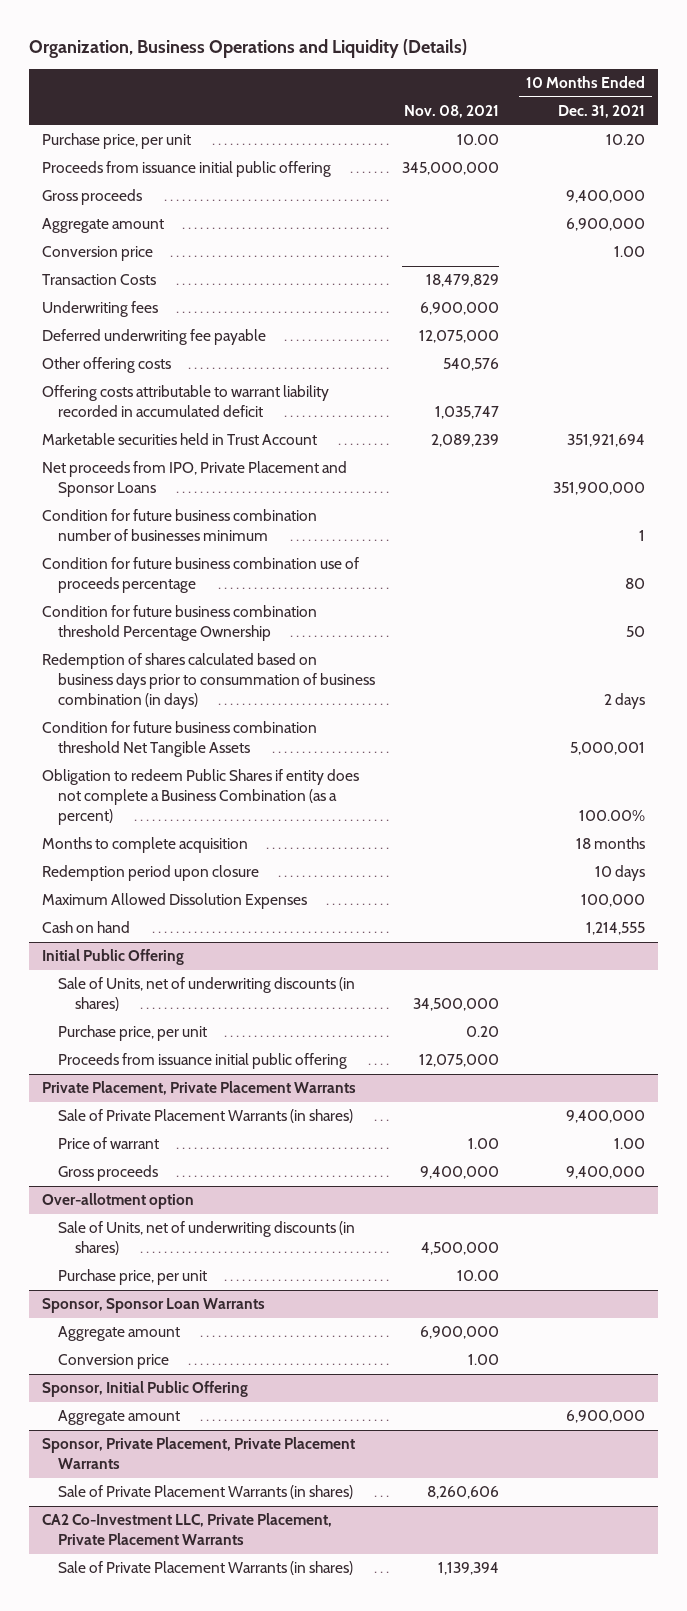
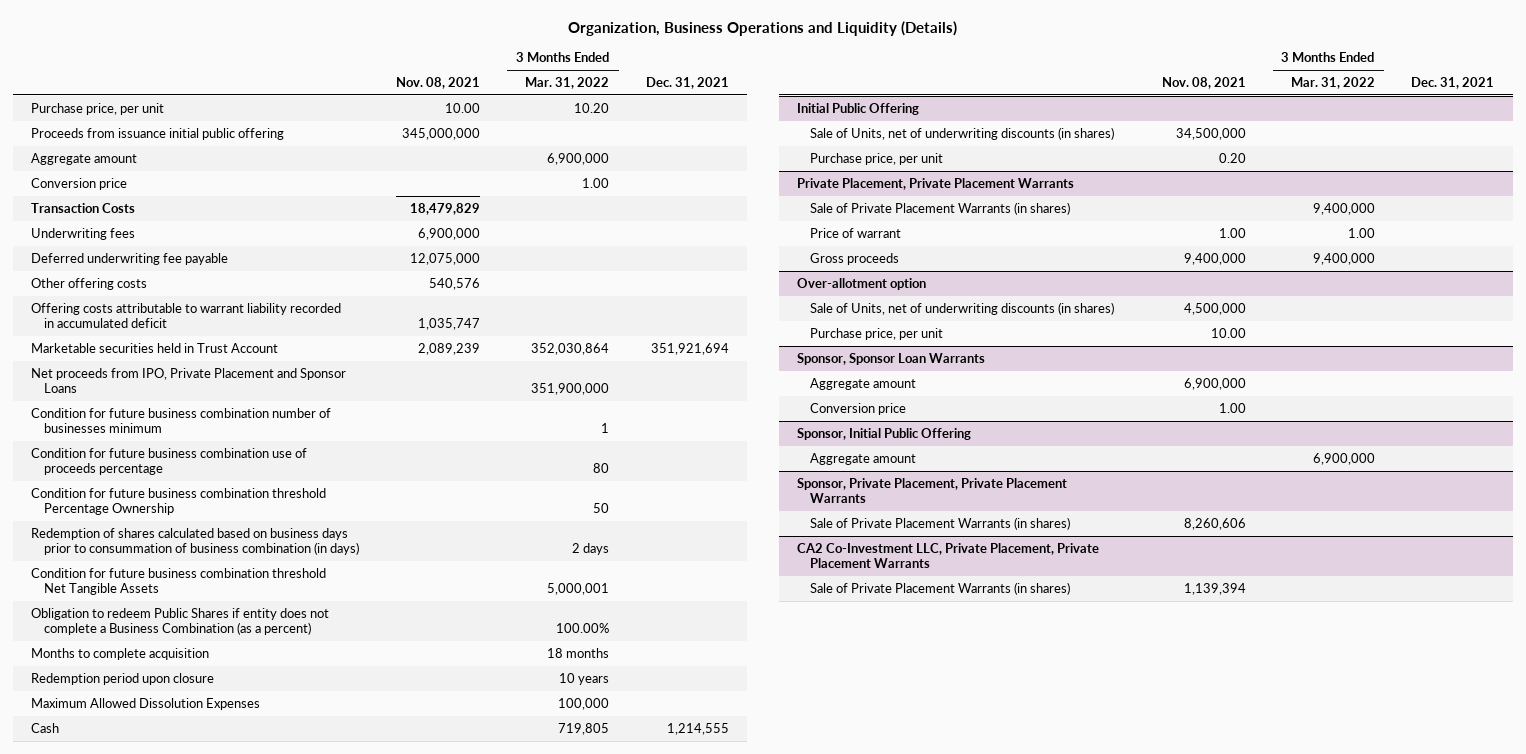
- | Nov. 08, 2021 | 10 Months Ended Dec. 31, 2021
+ | Nov. 08, 2021 | 3 Months Ended Mar. 31, 2022 | Dec. 31, 2021
- Gross proceeds | | 9,400,000
- Cash on hand | | 1,214,555
+ Cash | | 719,805 | 1,214,555
@ Initial Public Offering
- Proceeds from issuance initial public offering | 12,075,000 |

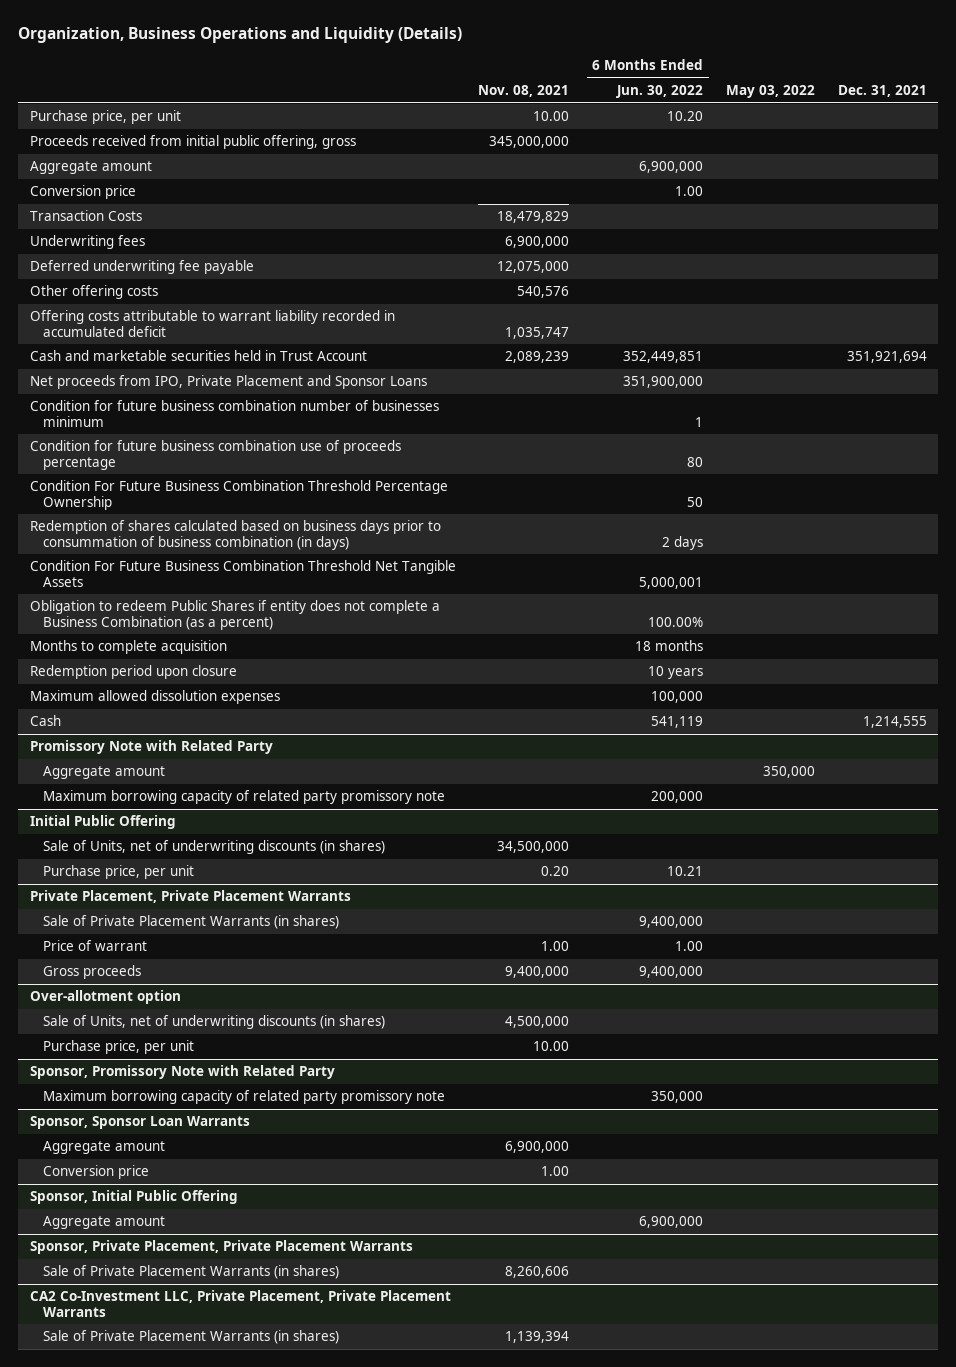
- | Nov. 08, 2021 | 3 Months Ended Mar. 31, 2022 | Dec. 31, 2021
+ | Nov. 08, 2021 | 6 Months Ended Jun. 30, 2022 | May 03, 2022 | Dec. 31, 2021
- Proceeds from issuance initial public offering | 345,000,000 | |
+ Proceeds received from initial public offering, gross | 345,000,000 | | |
- Marketable securities held in Trust Account | 2,089,239 | 352,030,864 | 351,921,694
+ Cash and marketable securities held in Trust Account | 2,089,239 | 352,449,851 | | 351,921,694
- Condition for future business combination threshold Percentage Ownership | | 50 |
+ Condition For Future Business Combination Threshold Percentage Ownership | | 50 | |
- Condition for future business combination threshold Net Tangible Assets | | 5,000,001 |
+ Condition For Future Business Combination Threshold Net Tangible Assets | | 5,000,001 | |
- Maximum Allowed Dissolution Expenses | | 100,000 |
+ Maximum allowed dissolution expenses | | 100,000 | |
+ Promissory Note with Related Party
+ Aggregate amount | | | 350,000 |
+ Maximum borrowing capacity of related party promissory note | | 200,000 | |
+ Sponsor, Promissory Note with Related Party
+ Maximum borrowing capacity of related party promissory note | | 350,000 | |

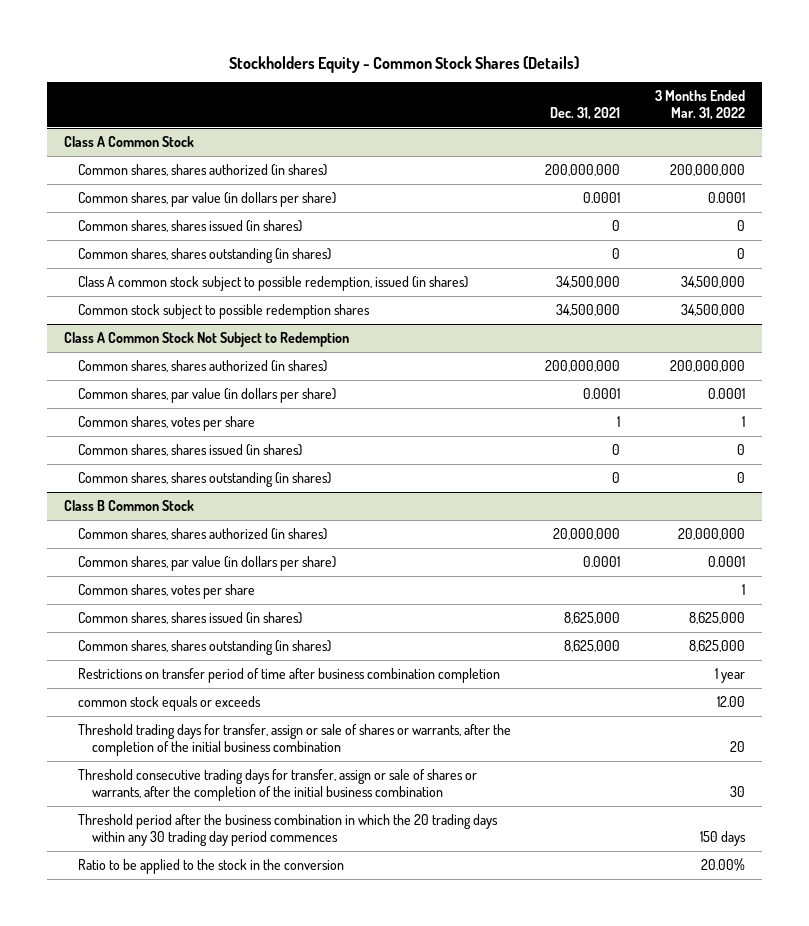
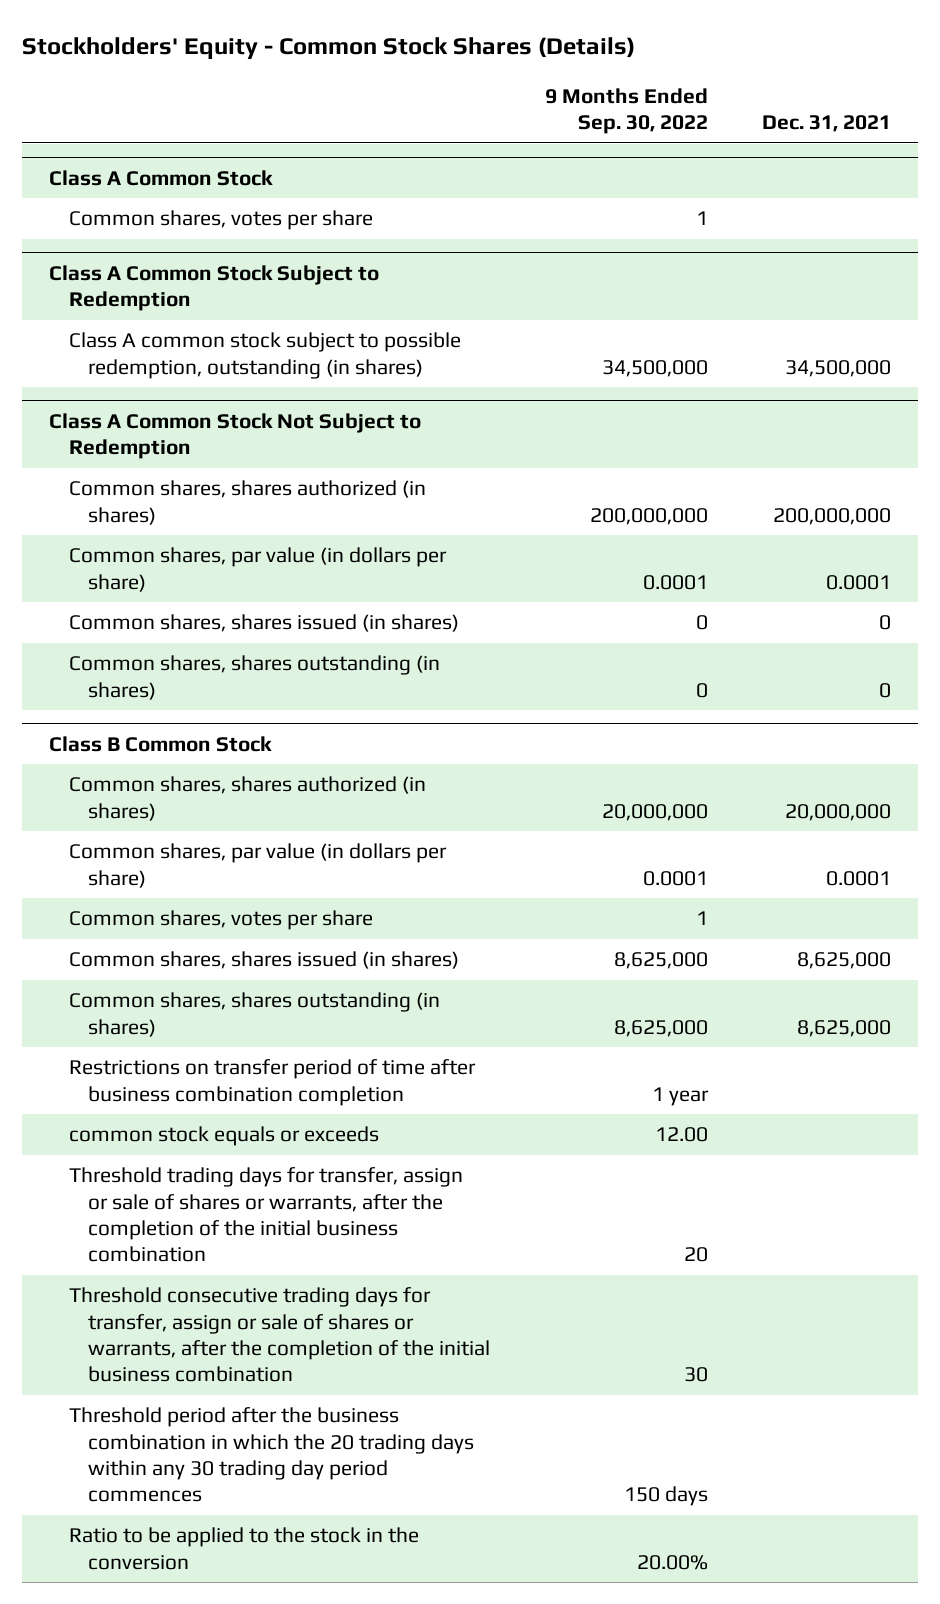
- Stockholders Equity - Common Stock Shares (Details)
+ Stockholders' Equity - Common Stock Shares (Details)
- | Dec. 31, 2021 | 3 Months Ended Mar. 31, 2022
+ | 9 Months Ended Sep. 30, 2022 | Dec. 31, 2021
@ Class A Common Stock
- Common shares, shares authorized (in shares) | 200,000,000 | 200,000,000
- Common shares, par value (in dollars per share) | 0.0001 | 0.0001
- Common shares, shares issued (in shares) | 0 | 0
- Common shares, shares outstanding (in shares) | 0 | 0
- Class A common stock subject to possible redemption, issued (in shares) | 34,500,000 | 34,500,000
- Common stock subject to possible redemption shares | 34,500,000 | 34,500,000
+ Common shares, votes per share | 1 |
+ Class A Common Stock Subject to Redemption
+ Class A common stock subject to possible redemption, outstanding (in shares) | 34,500,000 | 34,500,000
@ Class A Common Stock Not Subject to Redemption
- Common shares, votes per share | 1 | 1

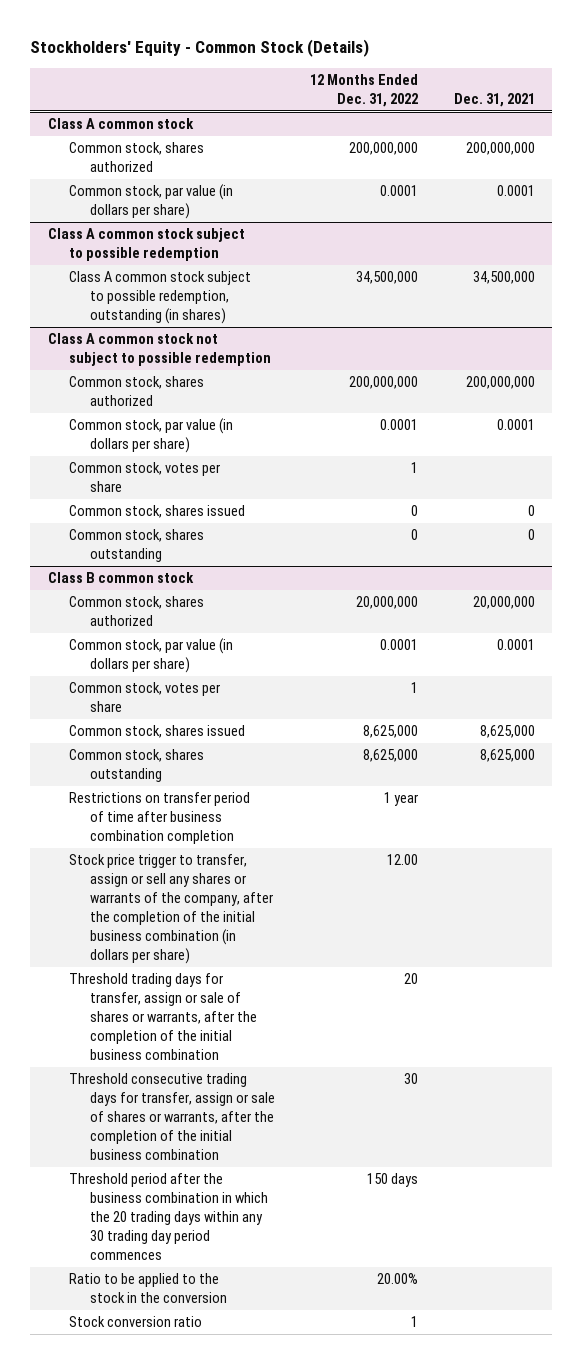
- Stockholders' Equity - Common Stock Shares (Details)
+ Stockholders' Equity - Common Stock (Details)
- | 9 Months Ended Sep. 30, 2022 | Dec. 31, 2021
+ | 12 Months Ended Dec. 31, 2022 | Dec. 31, 2021
- Class A Common Stock
- Common shares, votes per share | 1 |
- Class A Common Stock Subject to Redemption
+ Class A common stock
+ Common stock, shares authorized | 200,000,000 | 200,000,000
+ Common stock, par value (in dollars per share) | 0.0001 | 0.0001
+ Class A common stock subject to possible redemption
- Class A Common Stock Not Subject to Redemption
- Common shares, shares authorized (in shares) | 200,000,000 | 200,000,000
- Common shares, par value (in dollars per share) | 0.0001 | 0.0001
- Common shares, shares issued (in shares) | 0 | 0
- Common shares, shares outstanding (in shares) | 0 | 0
- Class B Common Stock
- Common shares, shares authorized (in shares) | 20,000,000 | 20,000,000
- Common shares, par value (in dollars per share) | 0.0001 | 0.0001
- Common shares, votes per share | 1 |
- Common shares, shares issued (in shares) | 8,625,000 | 8,625,000
- Common shares, shares outstanding (in shares) | 8,625,000 | 8,625,000
+ Class A common stock not subject to possible redemption
+ Common stock, shares authorized | 200,000,000 | 200,000,000
+ Common stock, par value (in dollars per share) | 0.0001 | 0.0001
+ Common stock, votes per share | 1 |
+ Common stock, shares issued | 0 | 0
+ Common stock, shares outstanding | 0 | 0
+ Class B common stock
+ Common stock, shares authorized | 20,000,000 | 20,000,000
+ Common stock, par value (in dollars per share) | 0.0001 | 0.0001
+ Common stock, votes per share | 1 |
+ Common stock, shares issued | 8,625,000 | 8,625,000
+ Common stock, shares outstanding | 8,625,000 | 8,625,000
- common stock equals or exceeds | 12.00 |
+ Stock price trigger to transfer, assign or sell any shares or warrants of the company, after the completion of the initial business combination (in dollars per share) | 12.00 |
+ Stock conversion ratio | 1 |

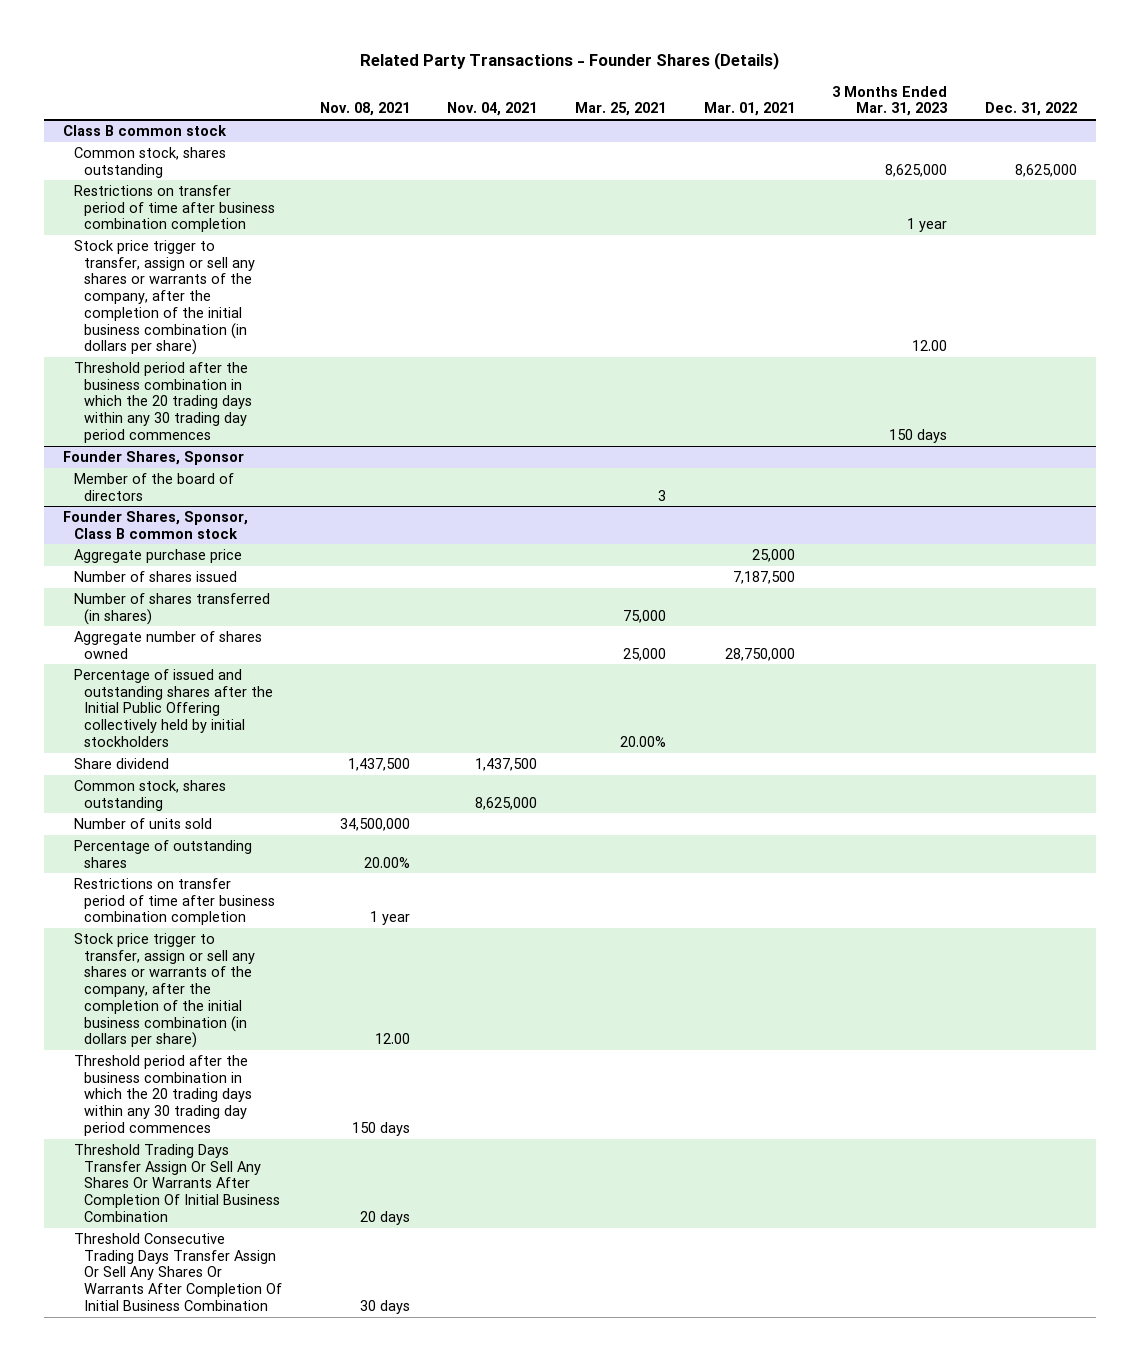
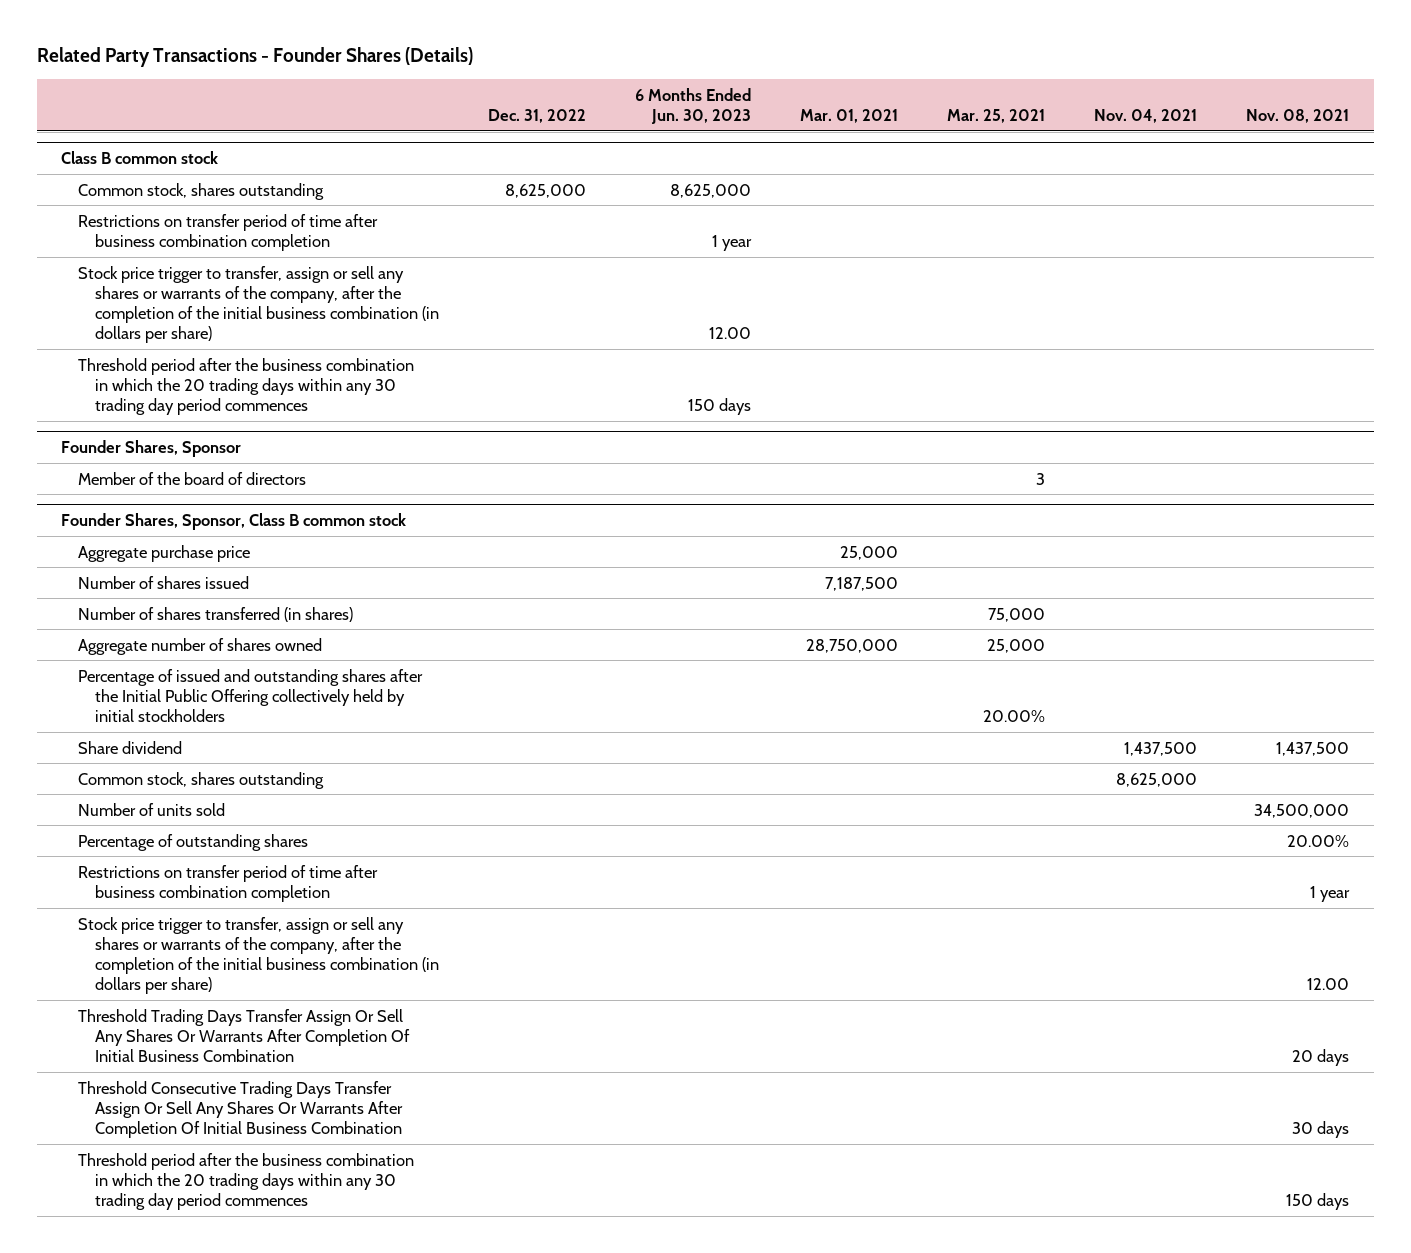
- | Nov. 08, 2021 | Nov. 04, 2021 | Mar. 25, 2021 | Mar. 01, 2021 | 3 Months Ended Mar. 31, 2023 | Dec. 31, 2022
+ | Dec. 31, 2022 | 6 Months Ended Jun. 30, 2023 | Mar. 01, 2021 | Mar. 25, 2021 | Nov. 04, 2021 | Nov. 08, 2021
@ Founder Shares, Sponsor, Class B common stock
moved down: Threshold period after the business combination in which the 20 trading days within any 30 trading day period commences | | | | | | 150 days

